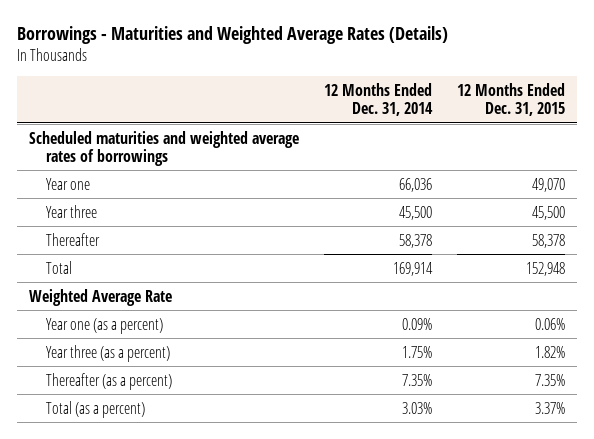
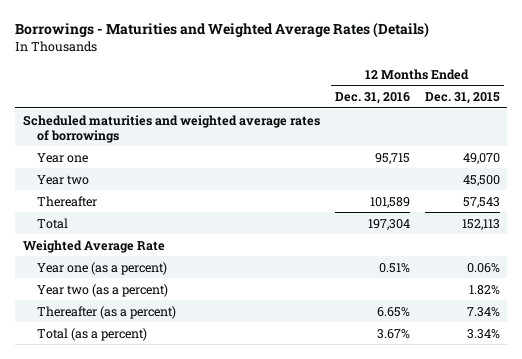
- | 12 Months Ended Dec. 31, 2014 | 12 Months Ended Dec. 31, 2015
+ | 12 Months Ended Dec. 31, 2016 | 12 Months Ended Dec. 31, 2015
- Year three | 45,500 | 45,500
- Thereafter | 58,378 | 58,378
- Total | 169,914 | 152,948
+ Year two | | 45,500
+ Thereafter | 101,589 | 57,543
+ Total | 197,304 | 152,113
- Year three (as a percent) | 1.75% | 1.82%
- Thereafter (as a percent) | 7.35% | 7.35%
- Total (as a percent) | 3.03% | 3.37%
+ Year two (as a percent) | | 1.82%
+ Thereafter (as a percent) | 6.65% | 7.34%
+ Total (as a percent) | 3.67% | 3.34%

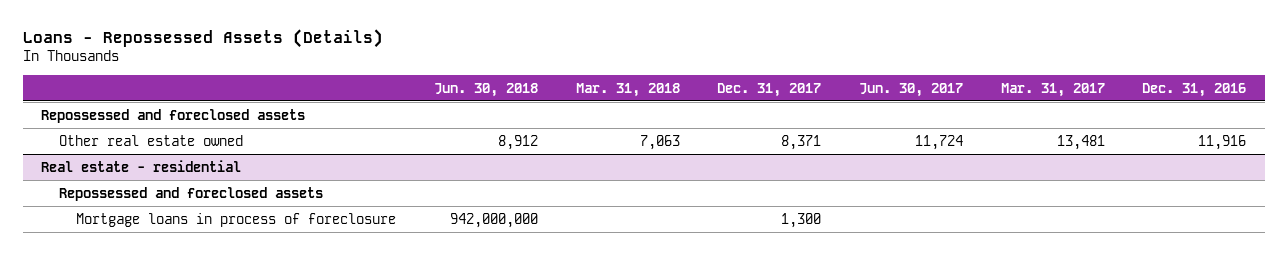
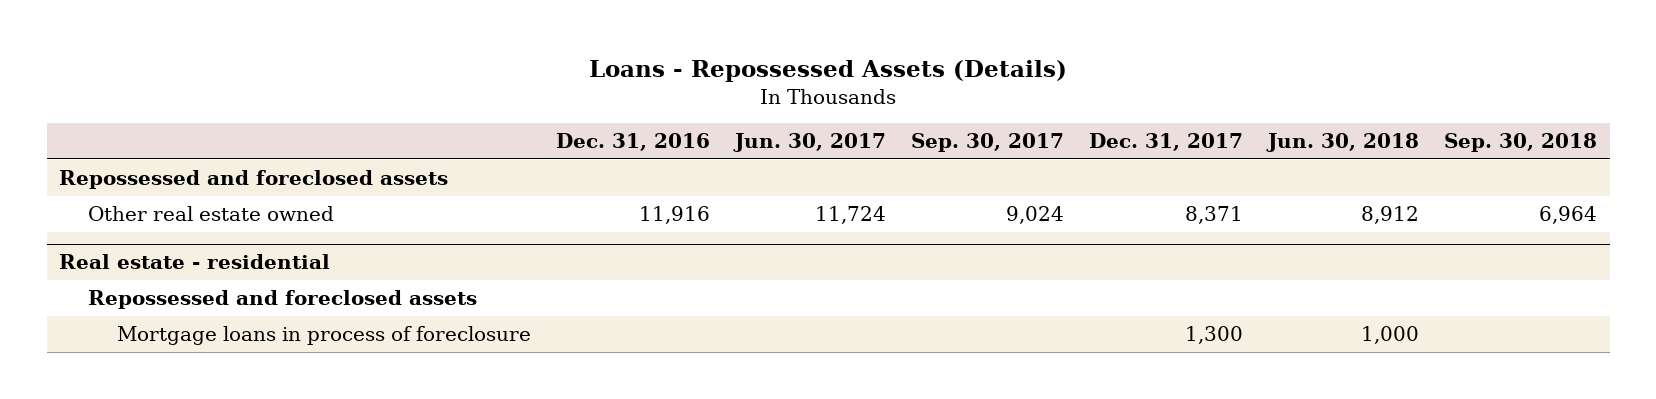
- | Jun. 30, 2018 | Mar. 31, 2018 | Dec. 31, 2017 | Jun. 30, 2017 | Mar. 31, 2017 | Dec. 31, 2016
+ | Dec. 31, 2016 | Jun. 30, 2017 | Sep. 30, 2017 | Dec. 31, 2017 | Jun. 30, 2018 | Sep. 30, 2018
@ Real estate - residential
- Mortgage loans in process of foreclosure | 942,000,000 | | 1,300 | | |
+ Mortgage loans in process of foreclosure | | | | 1,300 | 1,000 |

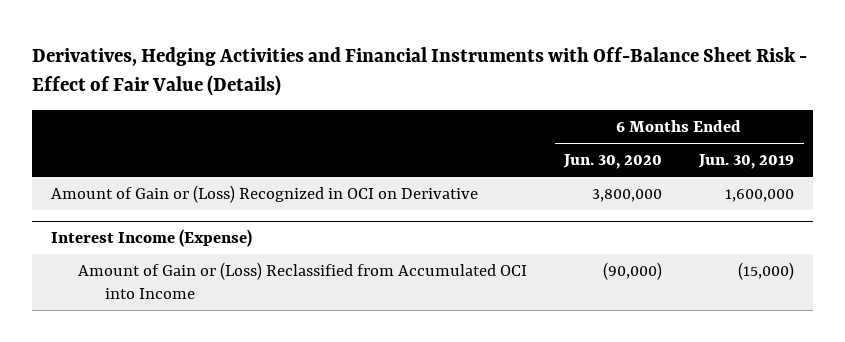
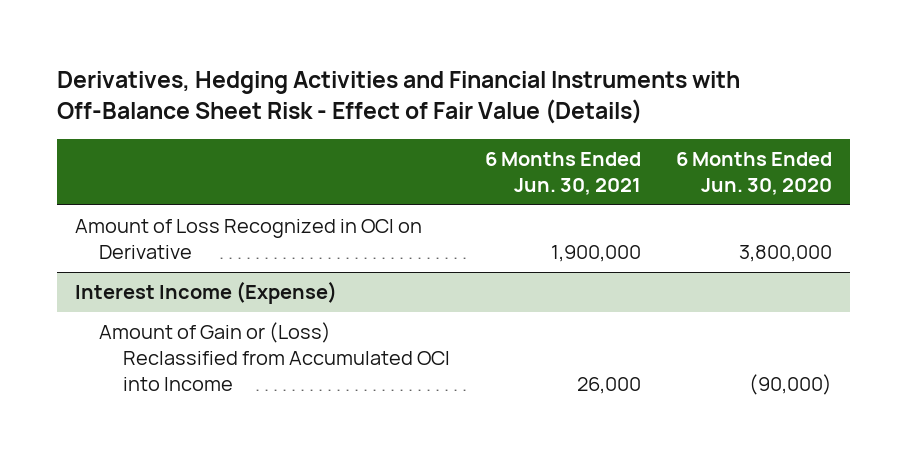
- | 6 Months Ended Jun. 30, 2020 | 6 Months Ended Jun. 30, 2019
+ | 6 Months Ended Jun. 30, 2021 | 6 Months Ended Jun. 30, 2020
- Amount of Gain or (Loss) Recognized in OCI on Derivative | 3,800,000 | 1,600,000
+ Amount of Loss Recognized in OCI on Derivative | 1,900,000 | 3,800,000

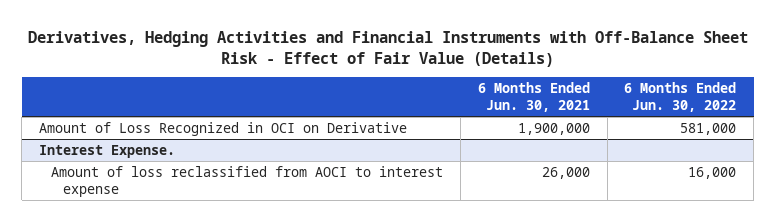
- | 6 Months Ended Jun. 30, 2021 | 6 Months Ended Jun. 30, 2020
+ | 6 Months Ended Jun. 30, 2021 | 6 Months Ended Jun. 30, 2022
- Interest Income (Expense)
- Amount of Gain or (Loss) Reclassified from Accumulated OCI into Income | 26,000 | (90,000)
+ Interest Expense.
+ Amount of loss reclassified from AOCI to interest expense | 26,000 | 16,000

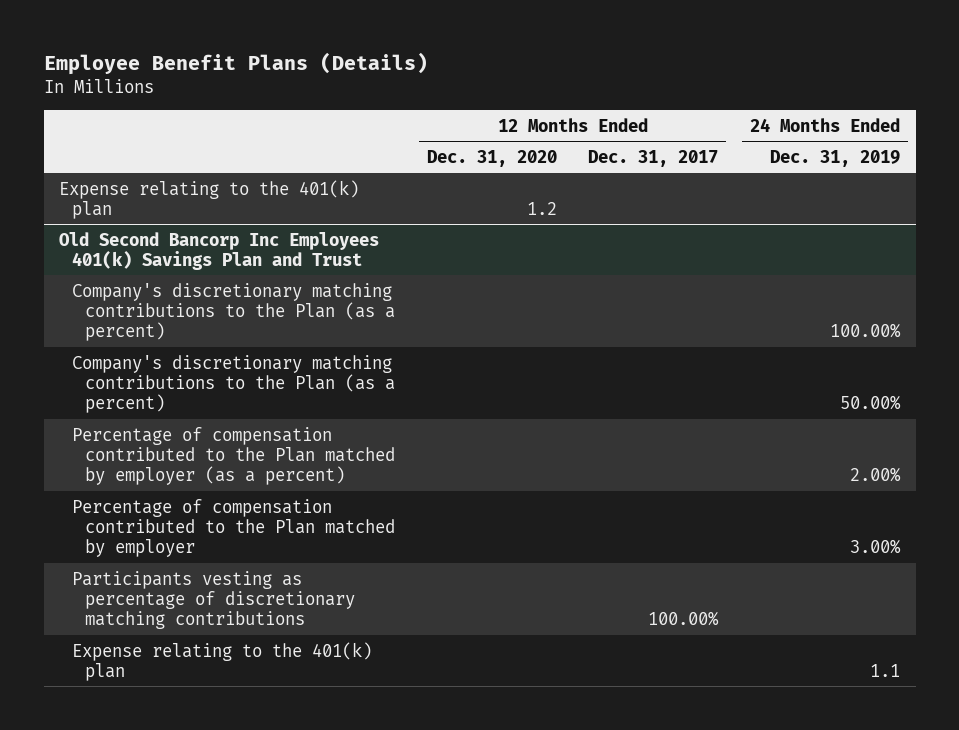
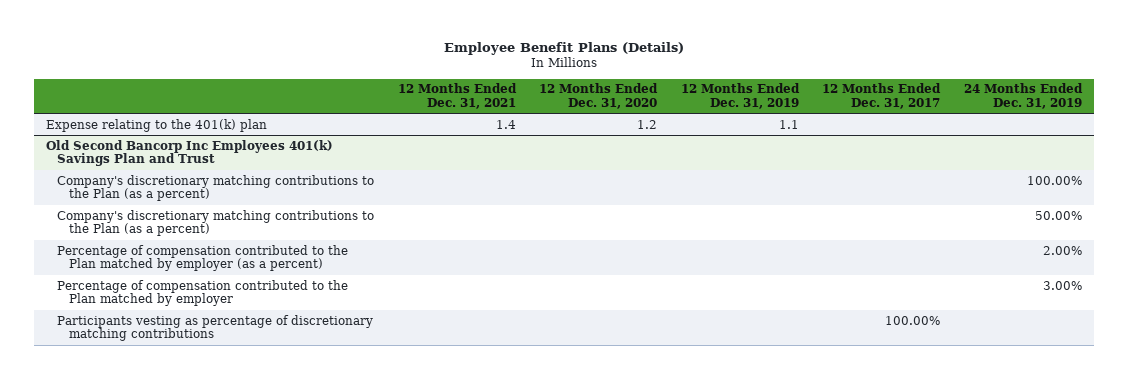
- | 12 Months Ended Dec. 31, 2020 | 12 Months Ended Dec. 31, 2017 | 24 Months Ended Dec. 31, 2019
+ | 12 Months Ended Dec. 31, 2021 | 12 Months Ended Dec. 31, 2020 | 12 Months Ended Dec. 31, 2019 | 12 Months Ended Dec. 31, 2017 | 24 Months Ended Dec. 31, 2019
@ Old Second Bancorp Inc Employees 401(k) Savings Plan and Trust
- Expense relating to the 401(k) plan | | | 1.1

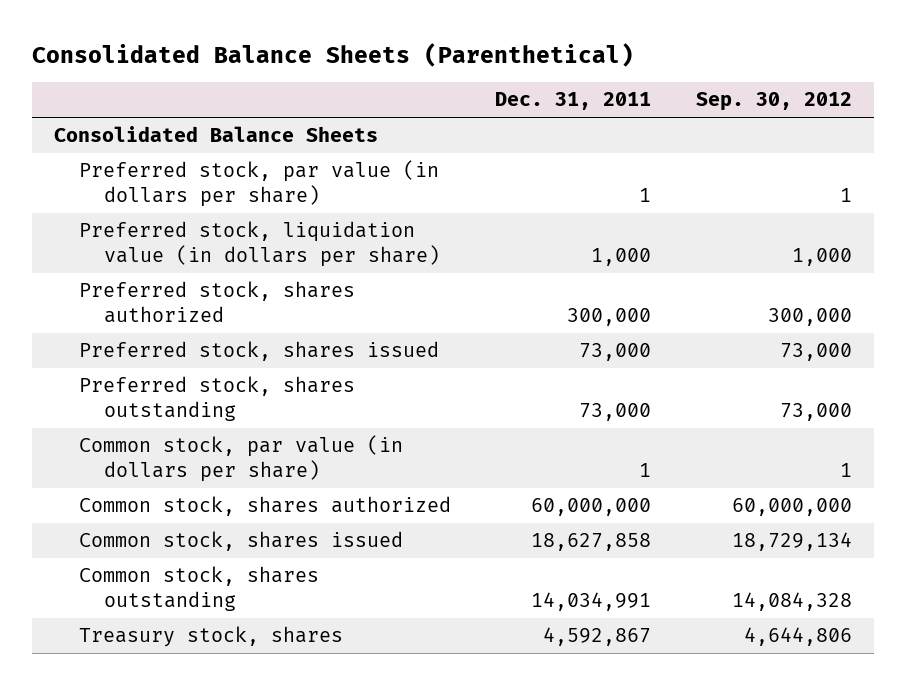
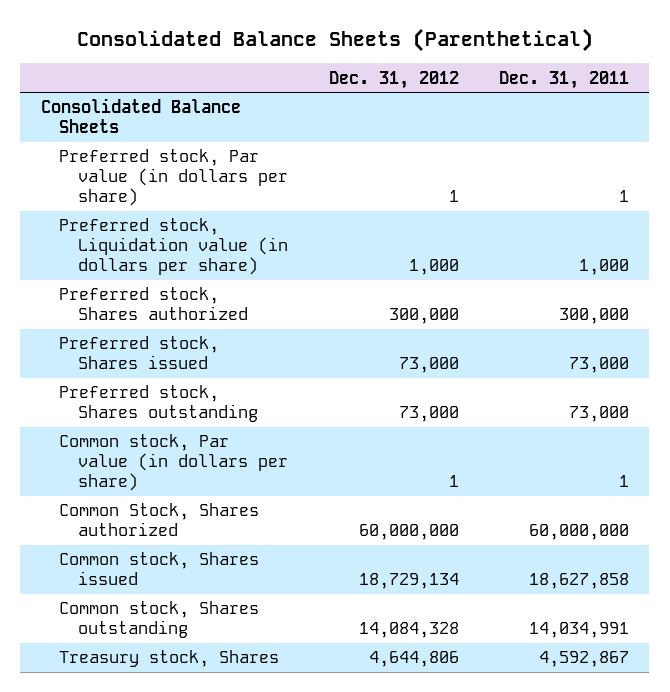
- | Dec. 31, 2011 | Sep. 30, 2012
+ | Dec. 31, 2012 | Dec. 31, 2011
- Preferred stock, par value (in dollars per share) | 1 | 1
- Preferred stock, liquidation value (in dollars per share) | 1,000 | 1,000
- Preferred stock, shares authorized | 300,000 | 300,000
- Preferred stock, shares issued | 73,000 | 73,000
- Preferred stock, shares outstanding | 73,000 | 73,000
- Common stock, par value (in dollars per share) | 1 | 1
- Common stock, shares authorized | 60,000,000 | 60,000,000
- Common stock, shares issued | 18,627,858 | 18,729,134
- Common stock, shares outstanding | 14,034,991 | 14,084,328
- Treasury stock, shares | 4,592,867 | 4,644,806
+ Preferred stock, Par value (in dollars per share) | 1 | 1
+ Preferred stock, Liquidation value (in dollars per share) | 1,000 | 1,000
+ Preferred stock, Shares authorized | 300,000 | 300,000
+ Preferred stock, Shares issued | 73,000 | 73,000
+ Preferred stock, Shares outstanding | 73,000 | 73,000
+ Common stock, Par value (in dollars per share) | 1 | 1
+ Common Stock, Shares authorized | 60,000,000 | 60,000,000
+ Common stock, Shares issued | 18,729,134 | 18,627,858
+ Common stock, Shares outstanding | 14,084,328 | 14,034,991
+ Treasury stock, Shares | 4,644,806 | 4,592,867

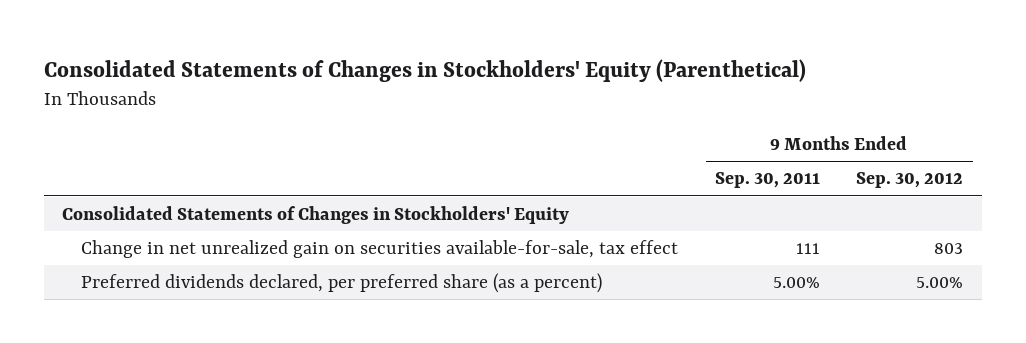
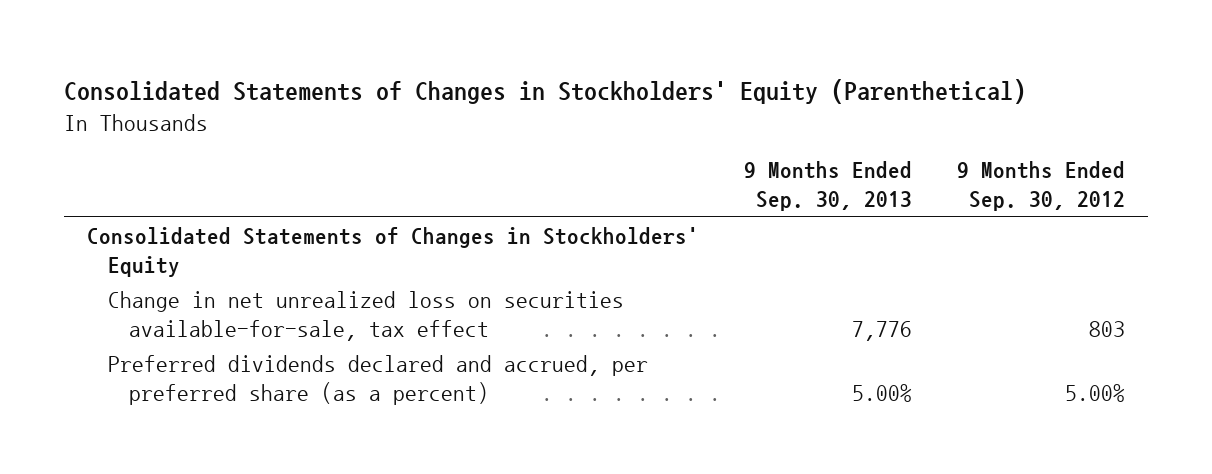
- | 9 Months Ended Sep. 30, 2011 | 9 Months Ended Sep. 30, 2012
+ | 9 Months Ended Sep. 30, 2013 | 9 Months Ended Sep. 30, 2012
- Change in net unrealized gain on securities available-for-sale, tax effect | 111 | 803
- Preferred dividends declared, per preferred share (as a percent) | 5.00% | 5.00%
+ Change in net unrealized loss on securities available-for-sale, tax effect | 7,776 | 803
+ Preferred dividends declared and accrued, per preferred share (as a percent) | 5.00% | 5.00%

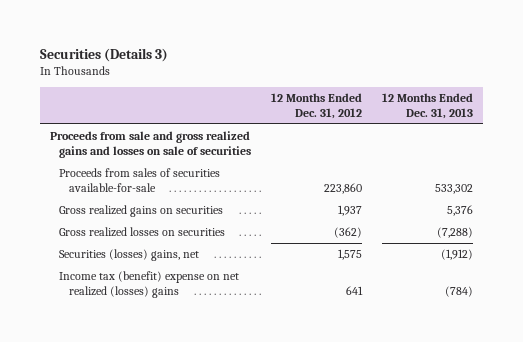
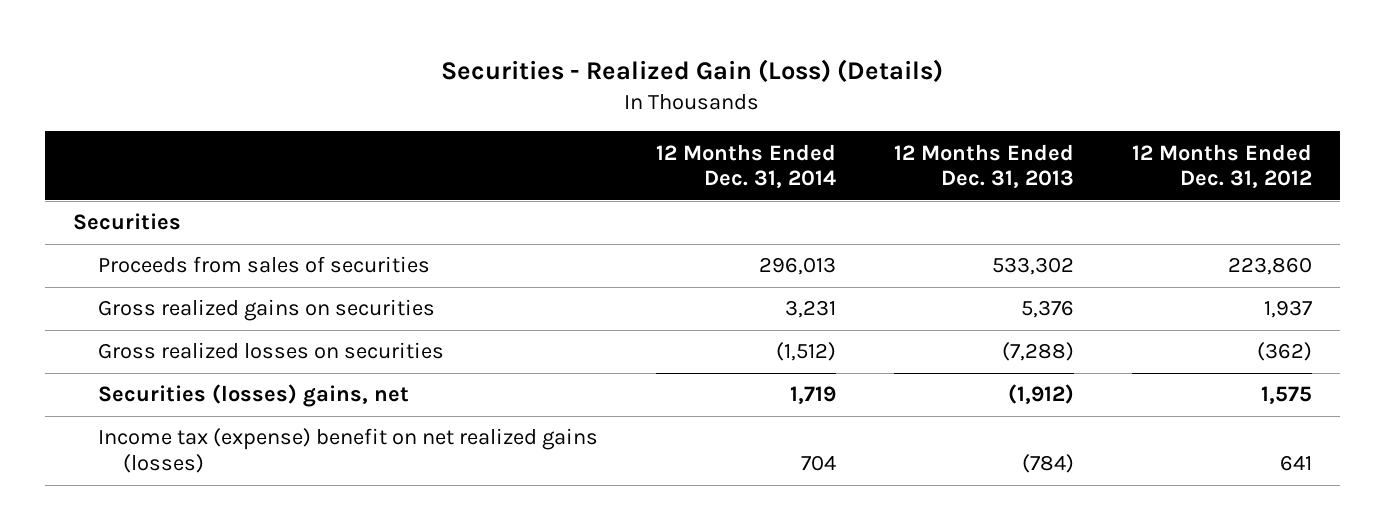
- Securities (Details 3)
+ Securities - Realized Gain (Loss) (Details)
- | 12 Months Ended Dec. 31, 2012 | 12 Months Ended Dec. 31, 2013
+ | 12 Months Ended Dec. 31, 2014 | 12 Months Ended Dec. 31, 2013 | 12 Months Ended Dec. 31, 2012
- Proceeds from sale and gross realized gains and losses on sale of securities
- Proceeds from sales of securities available-for-sale | 223,860 | 533,302
+ Securities
+ Proceeds from sales of securities | 296,013 | 533,302 | 223,860
- Income tax (benefit) expense on net realized (losses) gains | 641 | (784)
+ Income tax (expense) benefit on net realized gains (losses) | 704 | (784) | 641

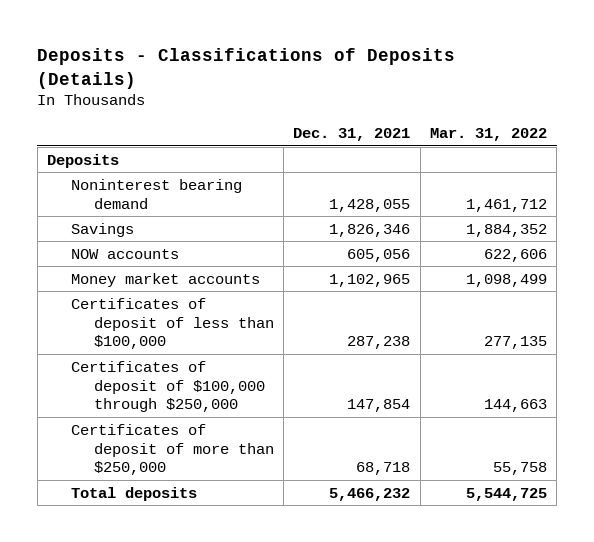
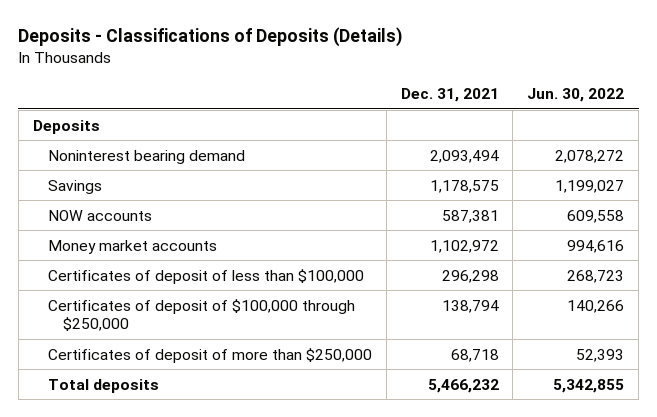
- | Dec. 31, 2021 | Mar. 31, 2022
+ | Dec. 31, 2021 | Jun. 30, 2022
- Noninterest bearing demand | 1,428,055 | 1,461,712
- Savings | 1,826,346 | 1,884,352
- NOW accounts | 605,056 | 622,606
- Money market accounts | 1,102,965 | 1,098,499
- Certificates of deposit of less than $100,000 | 287,238 | 277,135
- Certificates of deposit of $100,000 through $250,000 | 147,854 | 144,663
+ Noninterest bearing demand | 2,093,494 | 2,078,272
+ Savings | 1,178,575 | 1,199,027
+ NOW accounts | 587,381 | 609,558
+ Money market accounts | 1,102,972 | 994,616
+ Certificates of deposit of less than $100,000 | 296,298 | 268,723
+ Certificates of deposit of $100,000 through $250,000 | 138,794 | 140,266

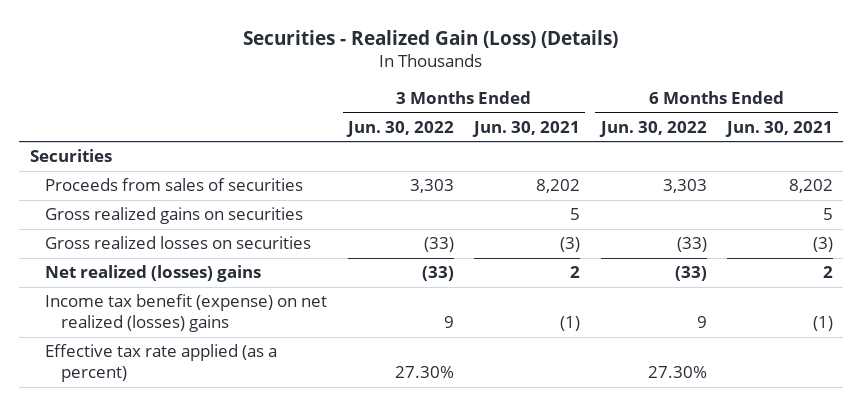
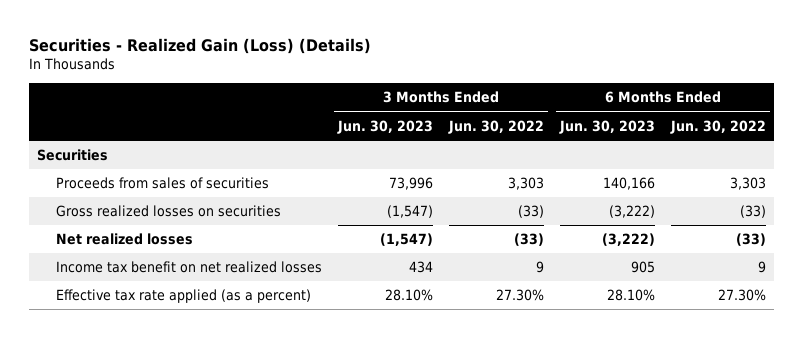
- | 3 Months Ended Jun. 30, 2022 | 3 Months Ended Jun. 30, 2021 | 6 Months Ended Jun. 30, 2022 | 6 Months Ended Jun. 30, 2021
+ | 3 Months Ended Jun. 30, 2023 | 3 Months Ended Jun. 30, 2022 | 6 Months Ended Jun. 30, 2023 | 6 Months Ended Jun. 30, 2022
- Gross realized gains on securities | | 5 | | 5
- Net realized (losses) gains | (33) | 2 | (33) | 2
- Income tax benefit (expense) on net realized (losses) gains | 9 | (1) | 9 | (1)
+ Net realized losses | (1,547) | (33) | (3,222) | (33)
+ Income tax benefit on net realized losses | 434 | 9 | 905 | 9

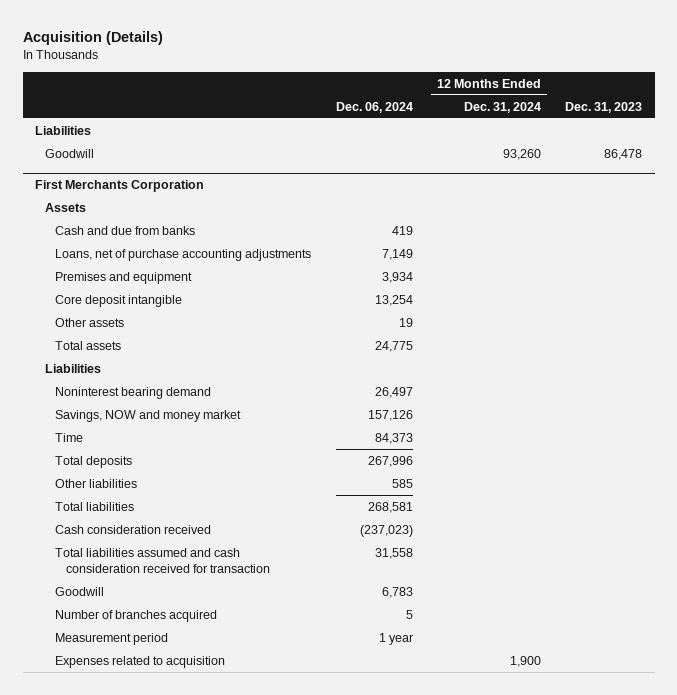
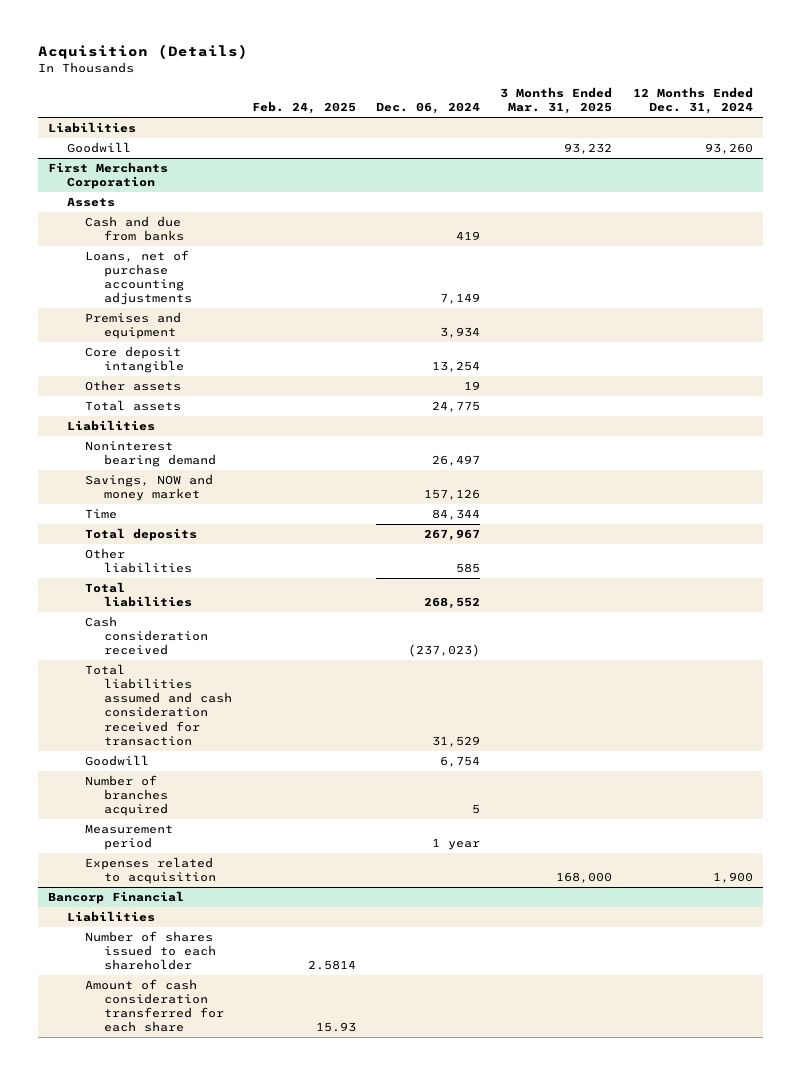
- | Dec. 06, 2024 | 12 Months Ended Dec. 31, 2024 | Dec. 31, 2023
+ | Feb. 24, 2025 | Dec. 06, 2024 | 3 Months Ended Mar. 31, 2025 | 12 Months Ended Dec. 31, 2024
@ First Merchants Corporation
- Time | 84,373 | |
- Total deposits | 267,996 | |
+ Time | | 84,344 | |
+ Total deposits | | 267,967 | |
- Total liabilities | 268,581 | |
+ Total liabilities | | 268,552 | |
- Total liabilities assumed and cash consideration received for transaction | 31,558 | |
- Goodwill | 6,783 | |
+ Total liabilities assumed and cash consideration received for transaction | | 31,529 | |
+ Goodwill | | 6,754 | |
+ Bancorp Financial
+ Liabilities
+ Number of shares issued to each shareholder | 2.5814 | | |
+ Amount of cash consideration transferred for each share | 15.93 | | |

